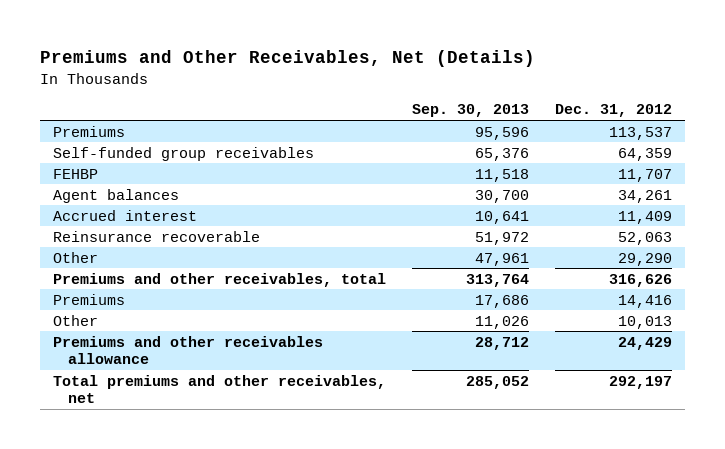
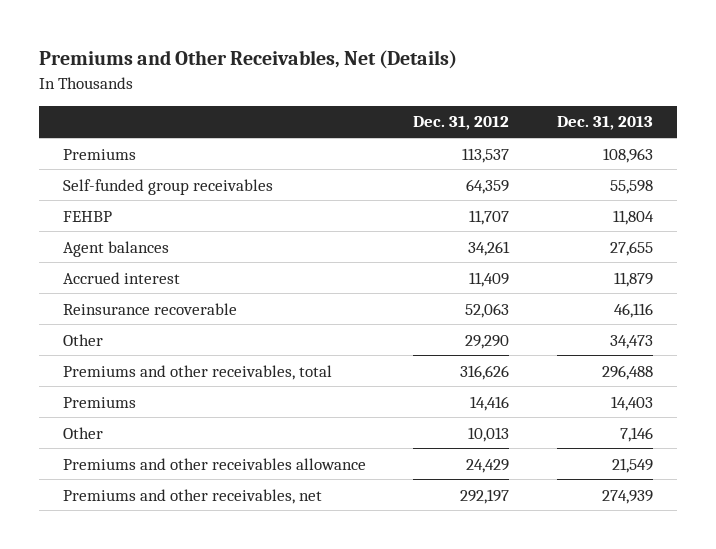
- | Sep. 30, 2013 | Dec. 31, 2012
+ | Dec. 31, 2012 | Dec. 31, 2013
- Total premiums and other receivables, net | 285,052 | 292,197
+ Premiums and other receivables, net | 292,197 | 274,939

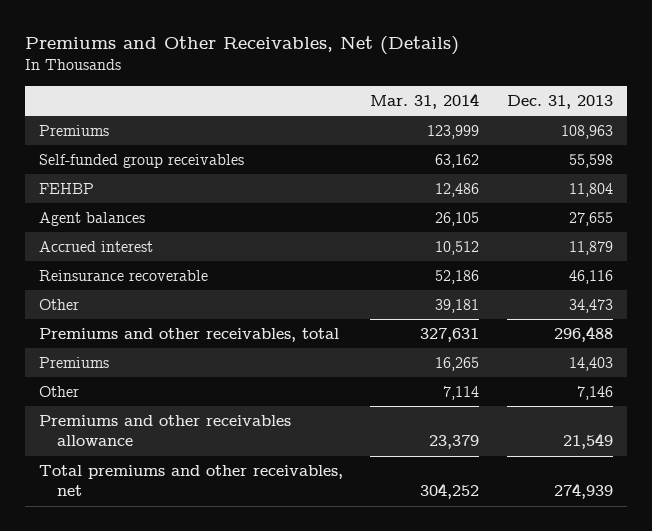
- | Dec. 31, 2012 | Dec. 31, 2013
+ | Mar. 31, 2014 | Dec. 31, 2013
- Premiums and other receivables, net | 292,197 | 274,939
+ Total premiums and other receivables, net | 304,252 | 274,939

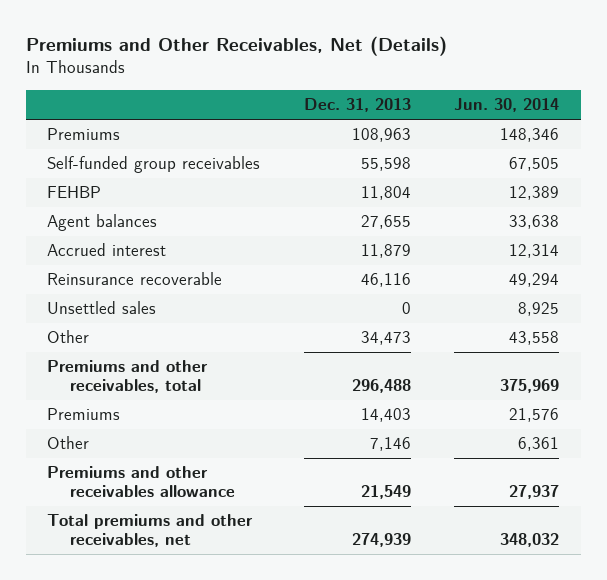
- | Mar. 31, 2014 | Dec. 31, 2013
+ | Dec. 31, 2013 | Jun. 30, 2014
+ Unsettled sales | 0 | 8,925

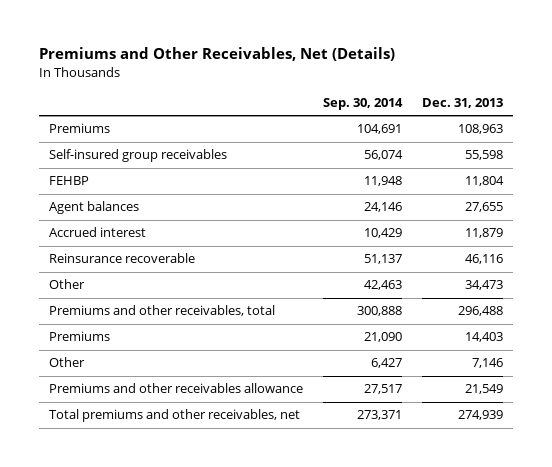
- | Dec. 31, 2013 | Jun. 30, 2014
+ | Sep. 30, 2014 | Dec. 31, 2013
- Self-funded group receivables | 55,598 | 67,505
+ Self-insured group receivables | 56,074 | 55,598
- Unsettled sales | 0 | 8,925

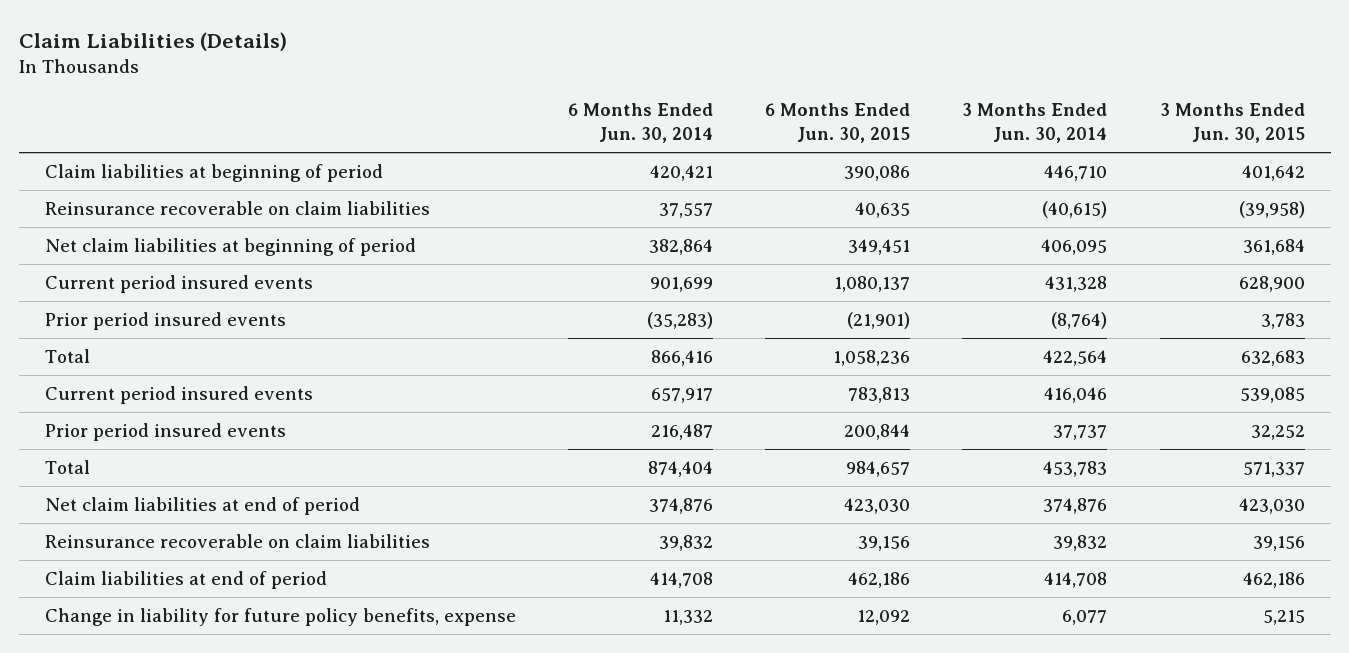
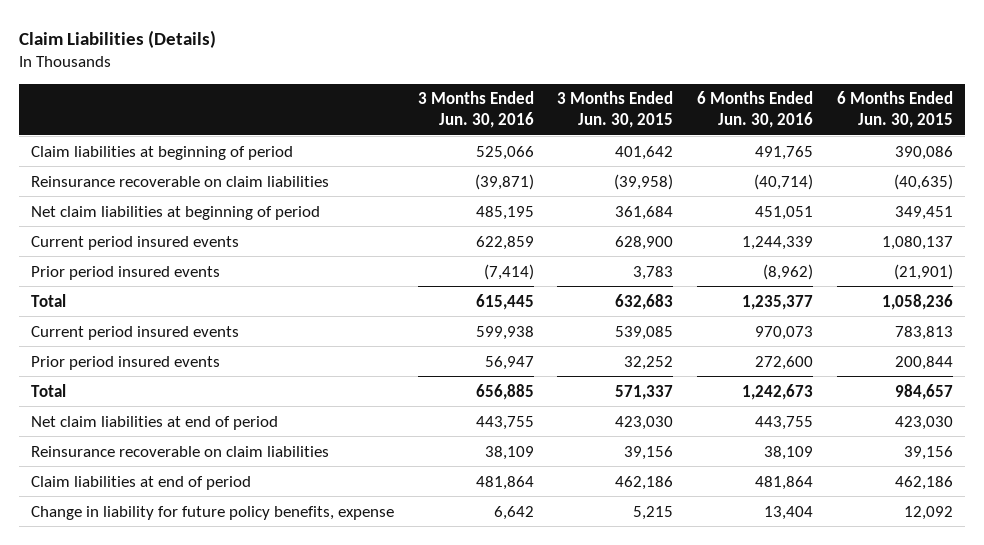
- | 6 Months Ended Jun. 30, 2014 | 6 Months Ended Jun. 30, 2015 | 3 Months Ended Jun. 30, 2014 | 3 Months Ended Jun. 30, 2015
+ | 3 Months Ended Jun. 30, 2016 | 3 Months Ended Jun. 30, 2015 | 6 Months Ended Jun. 30, 2016 | 6 Months Ended Jun. 30, 2015
- Reinsurance recoverable on claim liabilities | 37,557 | 40,635 | (40,615) | (39,958)
+ Reinsurance recoverable on claim liabilities | (39,871) | (39,958) | (40,714) | (40,635)

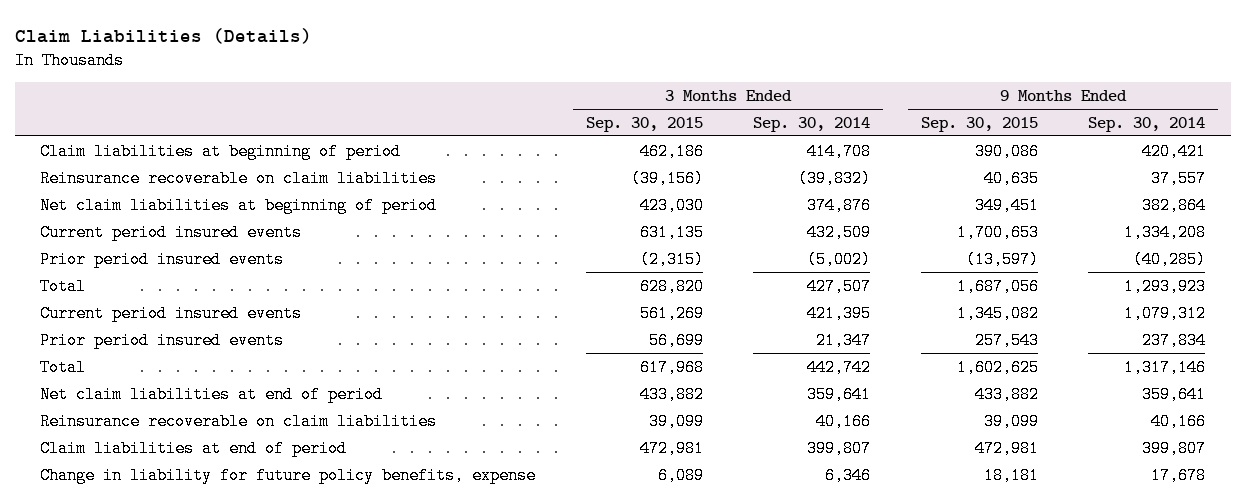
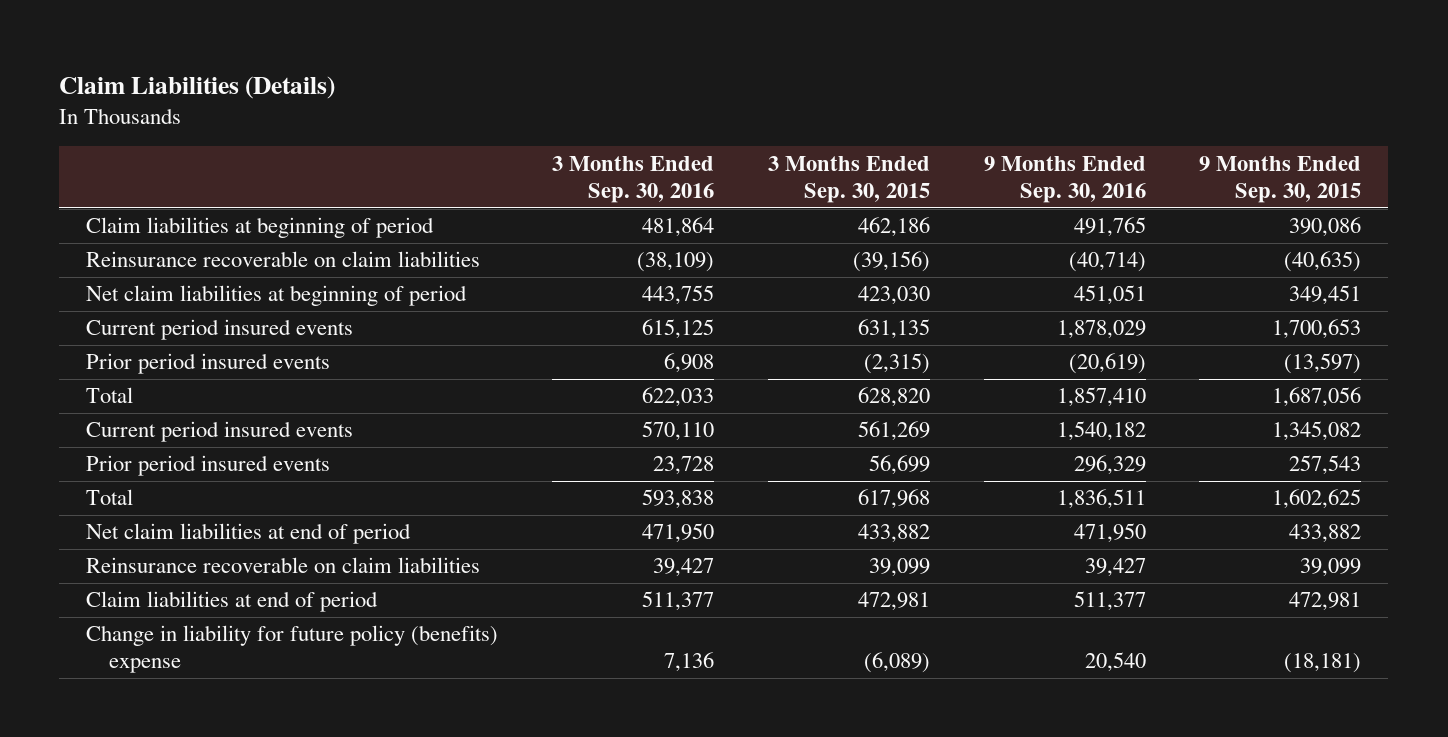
- | 3 Months Ended Sep. 30, 2015 | 3 Months Ended Sep. 30, 2014 | 9 Months Ended Sep. 30, 2015 | 9 Months Ended Sep. 30, 2014
+ | 3 Months Ended Sep. 30, 2016 | 3 Months Ended Sep. 30, 2015 | 9 Months Ended Sep. 30, 2016 | 9 Months Ended Sep. 30, 2015
- Reinsurance recoverable on claim liabilities | (39,156) | (39,832) | 40,635 | 37,557
+ Reinsurance recoverable on claim liabilities | (38,109) | (39,156) | (40,714) | (40,635)
- Change in liability for future policy benefits, expense | 6,089 | 6,346 | 18,181 | 17,678
+ Change in liability for future policy (benefits) expense | 7,136 | (6,089) | 20,540 | (18,181)

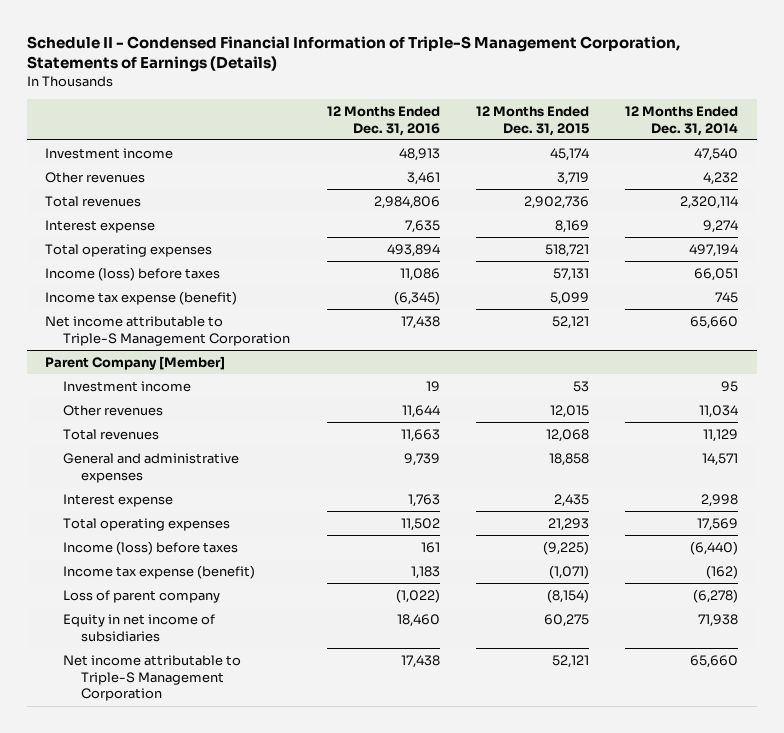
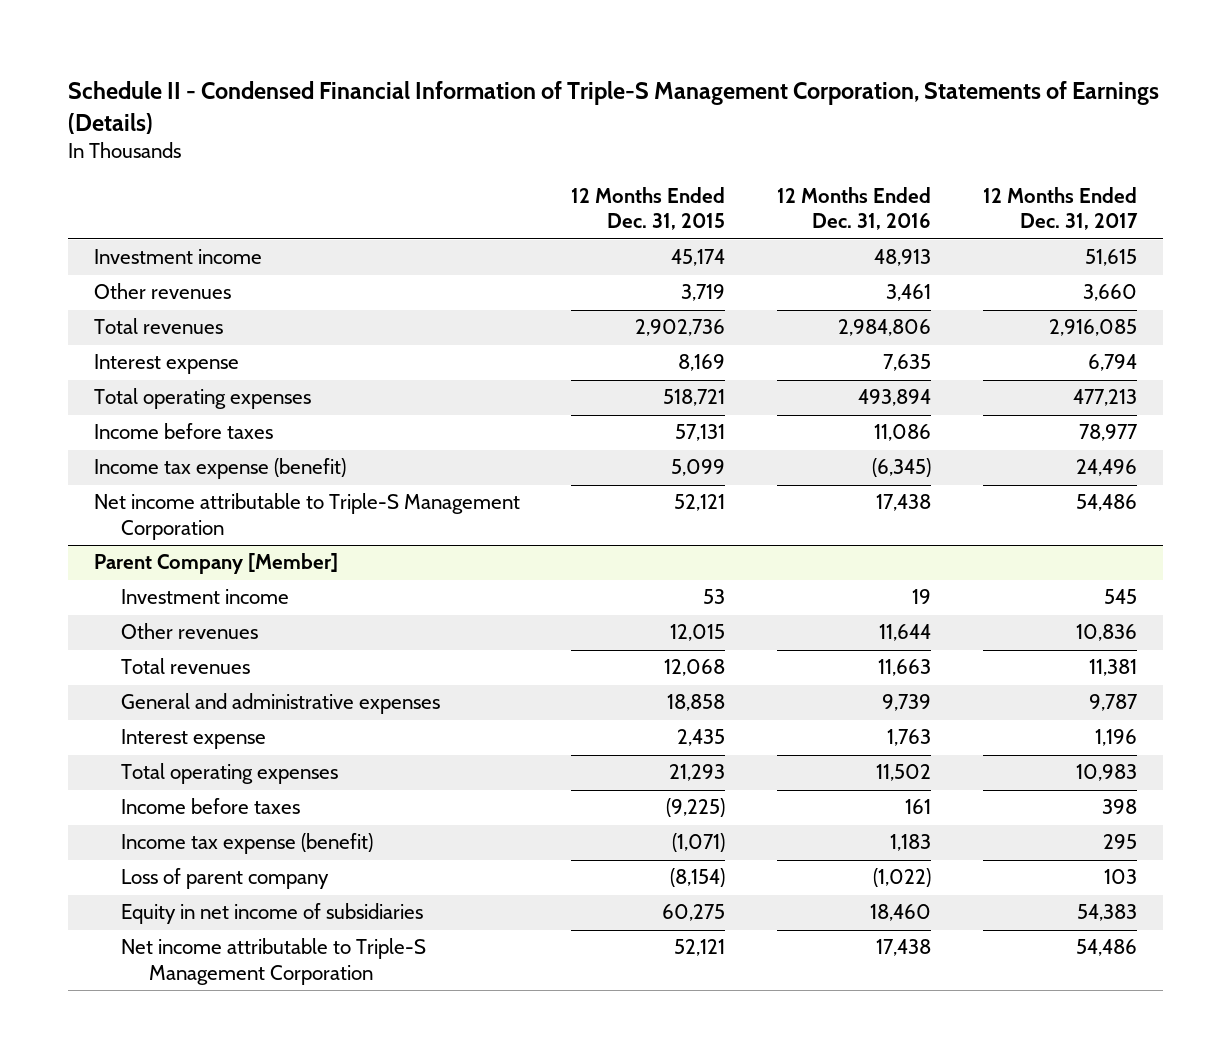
- | 12 Months Ended Dec. 31, 2016 | 12 Months Ended Dec. 31, 2015 | 12 Months Ended Dec. 31, 2014
+ | 12 Months Ended Dec. 31, 2015 | 12 Months Ended Dec. 31, 2016 | 12 Months Ended Dec. 31, 2017
- Income (loss) before taxes | 11,086 | 57,131 | 66,051
+ Income before taxes | 57,131 | 11,086 | 78,977
@ Parent Company [Member]
- Income (loss) before taxes | 161 | (9,225) | (6,440)
+ Income before taxes | (9,225) | 161 | 398

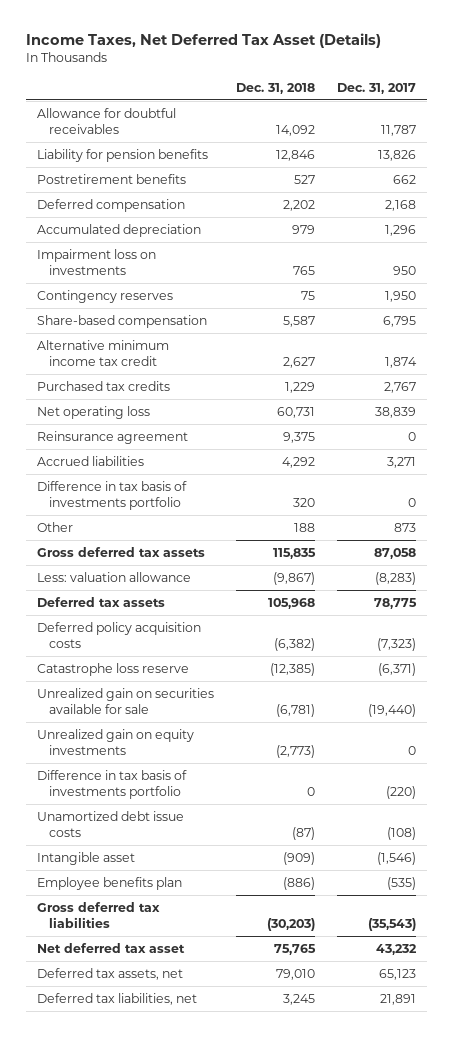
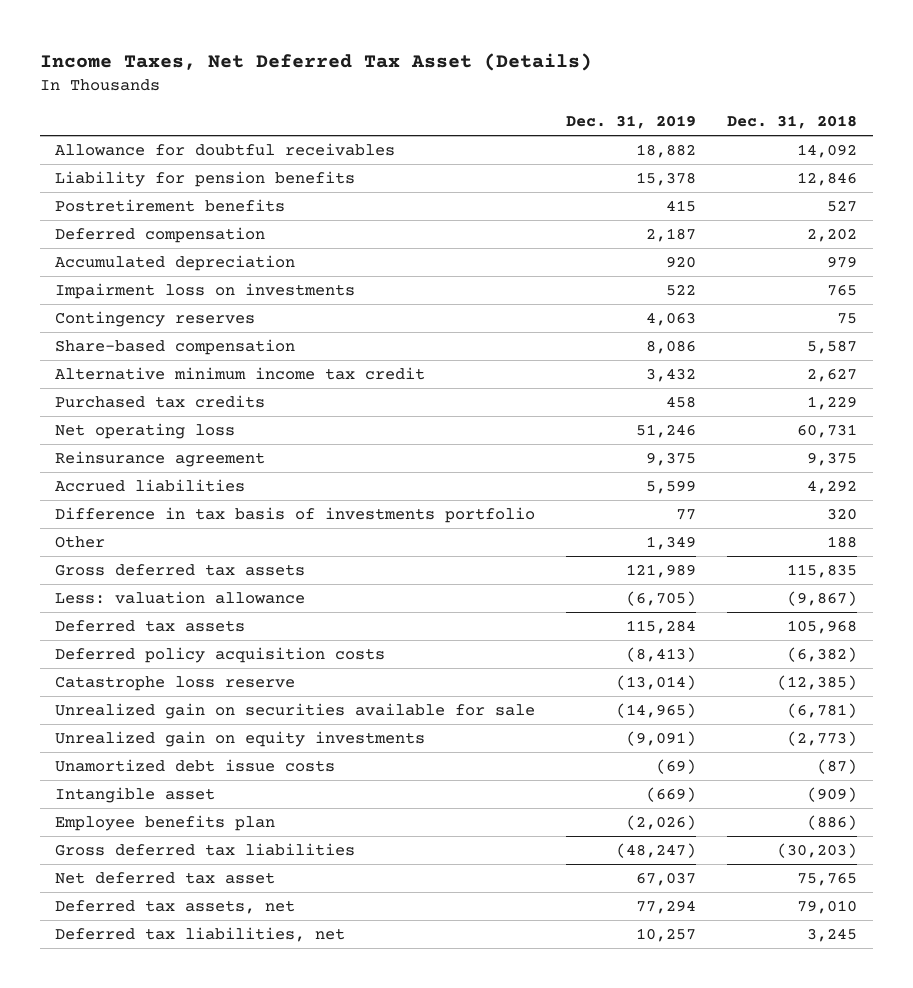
- | Dec. 31, 2018 | Dec. 31, 2017
+ | Dec. 31, 2019 | Dec. 31, 2018
- Difference in tax basis of investments portfolio | 0 | (220)

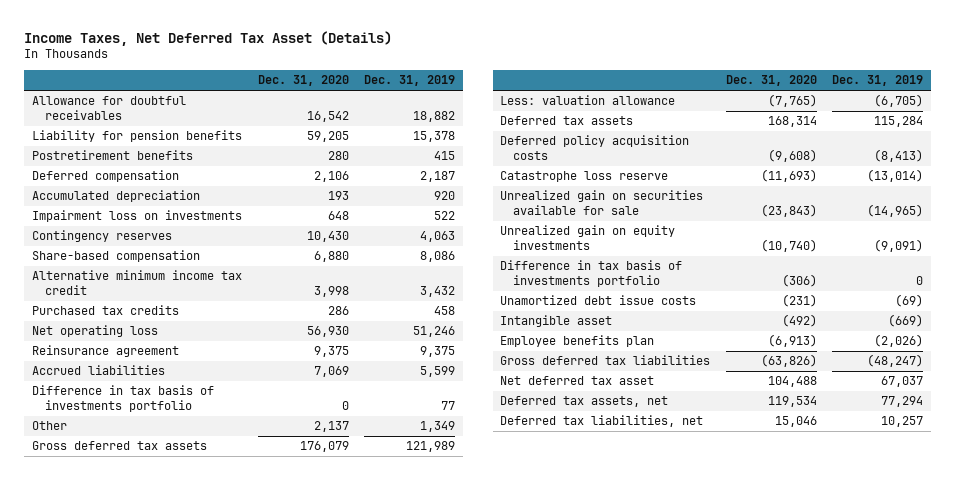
- | Dec. 31, 2019 | Dec. 31, 2018
+ | Dec. 31, 2020 | Dec. 31, 2019
+ Difference in tax basis of investments portfolio | (306) | 0

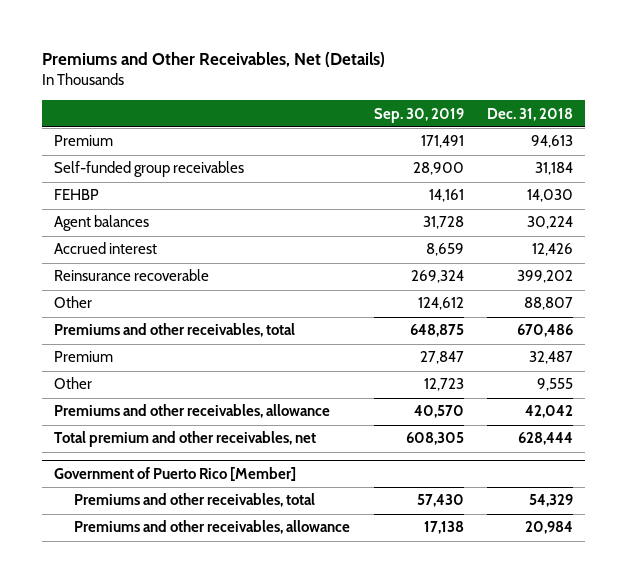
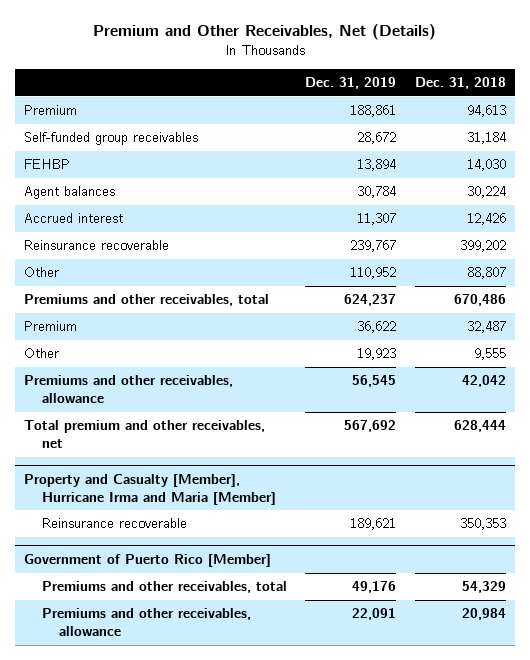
- Premiums and Other Receivables, Net (Details)
+ Premium and Other Receivables, Net (Details)
- | Sep. 30, 2019 | Dec. 31, 2018
+ | Dec. 31, 2019 | Dec. 31, 2018
+ Property and Casualty [Member], Hurricane Irma and Maria [Member]
+ Reinsurance recoverable | 189,621 | 350,353

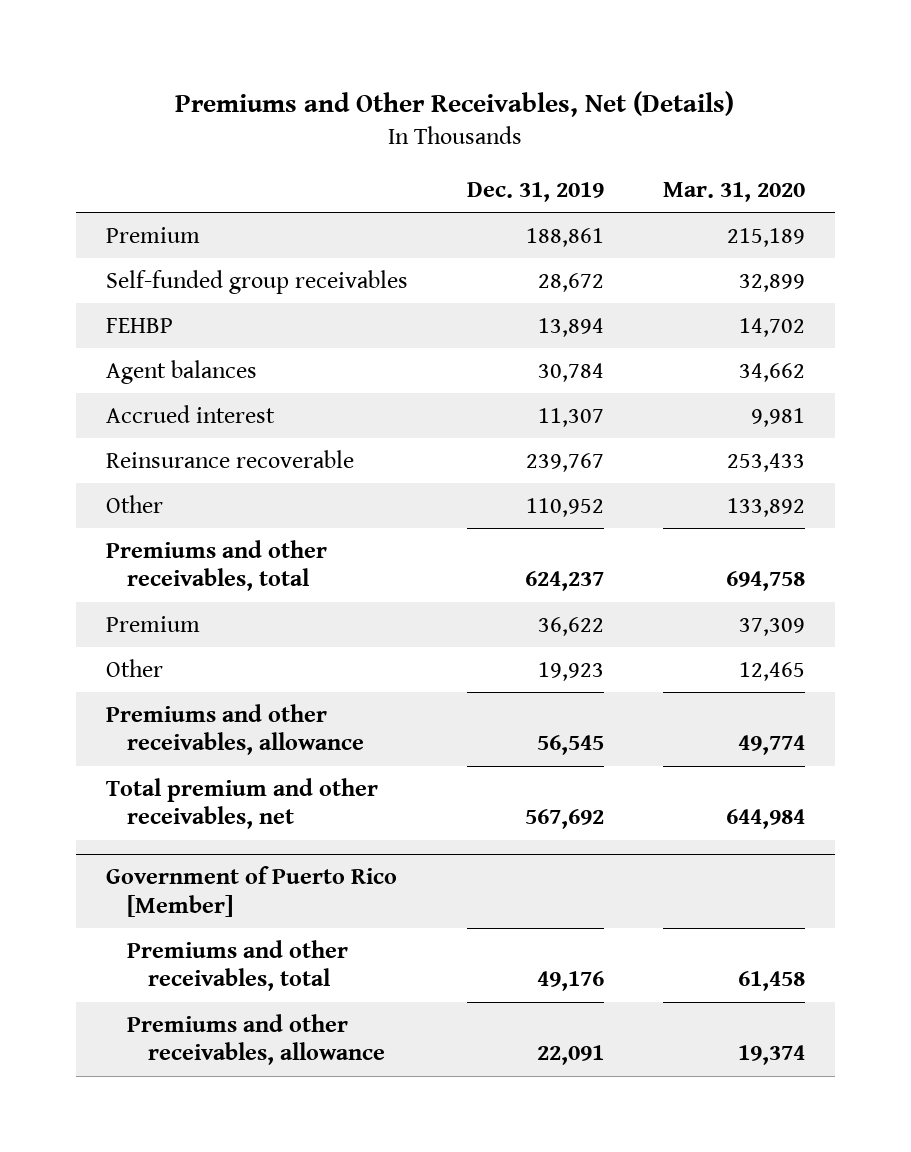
- Premium and Other Receivables, Net (Details)
+ Premiums and Other Receivables, Net (Details)
- | Dec. 31, 2019 | Dec. 31, 2018
+ | Dec. 31, 2019 | Mar. 31, 2020
- Property and Casualty [Member], Hurricane Irma and Maria [Member]
- Reinsurance recoverable | 189,621 | 350,353

